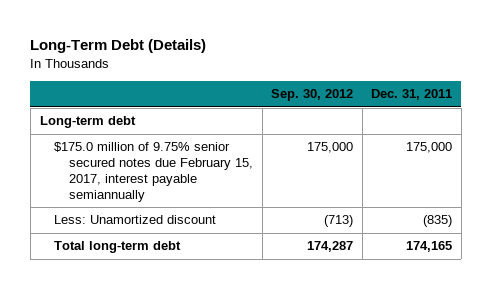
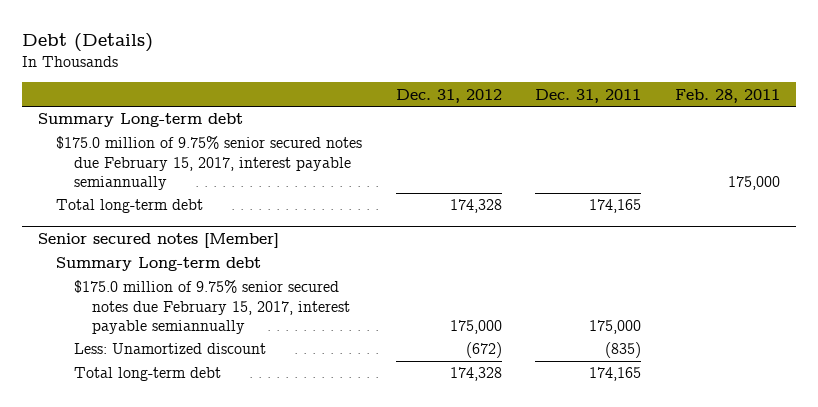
- Long-Term Debt (Details)
+ Debt (Details)
- | Sep. 30, 2012 | Dec. 31, 2011
+ | Dec. 31, 2012 | Dec. 31, 2011 | Feb. 28, 2011
- Long-term debt
+ Summary Long-term debt
+ $175.0 million of 9.75% senior secured notes due February 15, 2017, interest payable semiannually | | | 175,000
+ Total long-term debt | 174,328 | 174,165 |
+ Senior secured notes [Member]
+ Summary Long-term debt

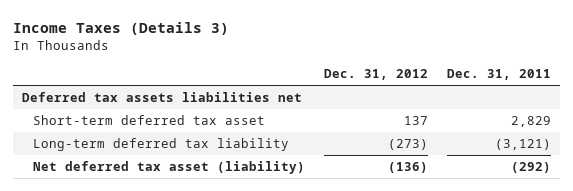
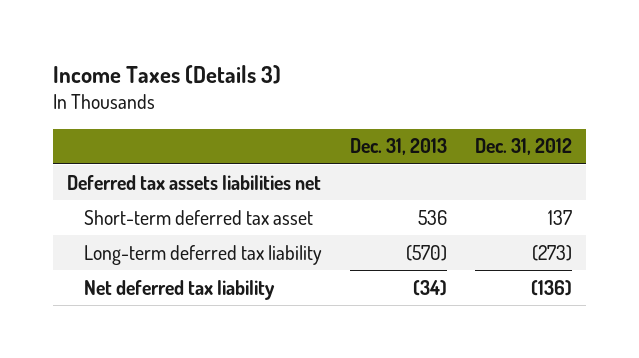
- | Dec. 31, 2012 | Dec. 31, 2011
+ | Dec. 31, 2013 | Dec. 31, 2012
- Net deferred tax asset (liability) | (136) | (292)
+ Net deferred tax liability | (34) | (136)

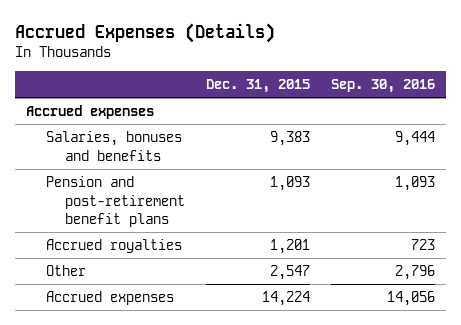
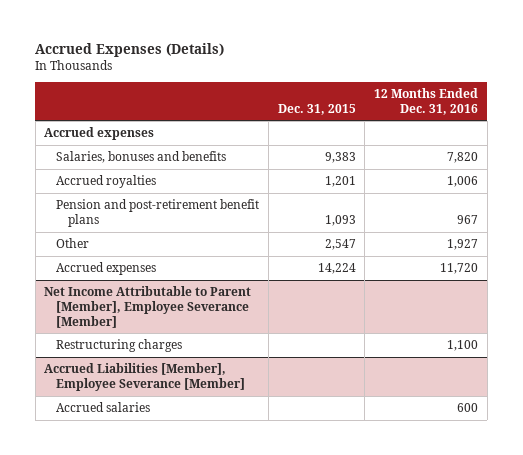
- | Dec. 31, 2015 | Sep. 30, 2016
+ | Dec. 31, 2015 | 12 Months Ended Dec. 31, 2016
moved down: Pension and post-retirement benefit plans | 1,093 | 967
+ Net Income Attributable to Parent [Member], Employee Severance [Member]
+ Restructuring charges | | 1,100
+ Accrued Liabilities [Member], Employee Severance [Member]
+ Accrued salaries | | 600

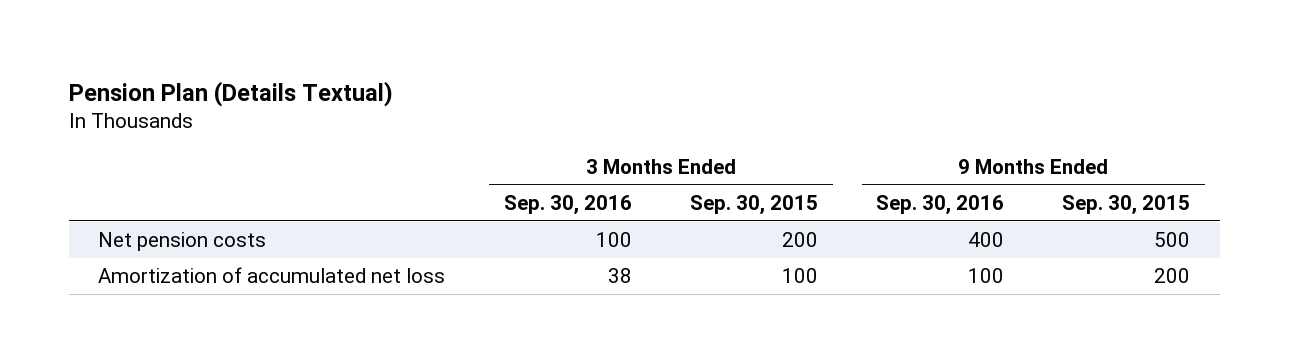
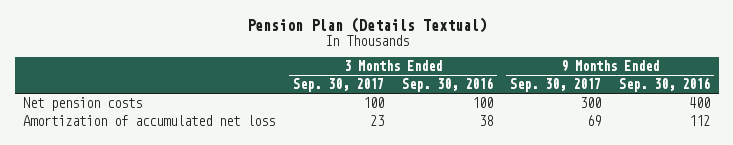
- | 3 Months Ended Sep. 30, 2016 | 3 Months Ended Sep. 30, 2015 | 9 Months Ended Sep. 30, 2016 | 9 Months Ended Sep. 30, 2015
+ | 3 Months Ended Sep. 30, 2017 | 3 Months Ended Sep. 30, 2016 | 9 Months Ended Sep. 30, 2017 | 9 Months Ended Sep. 30, 2016
- Amortization of accumulated net loss | 38 | 100 | 100 | 200
+ Amortization of accumulated net loss | 23 | 38 | 69 | 112

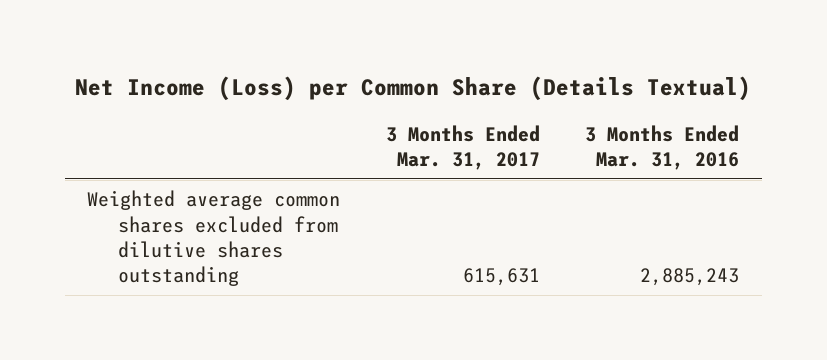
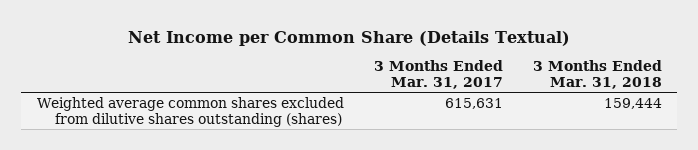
- Net Income (Loss) per Common Share (Details Textual)
+ Net Income per Common Share (Details Textual)
- | 3 Months Ended Mar. 31, 2017 | 3 Months Ended Mar. 31, 2016
+ | 3 Months Ended Mar. 31, 2017 | 3 Months Ended Mar. 31, 2018
- Weighted average common shares excluded from dilutive shares outstanding | 615,631 | 2,885,243
+ Weighted average common shares excluded from dilutive shares outstanding (shares) | 615,631 | 159,444

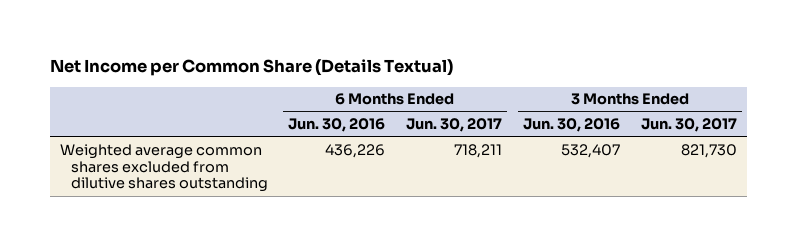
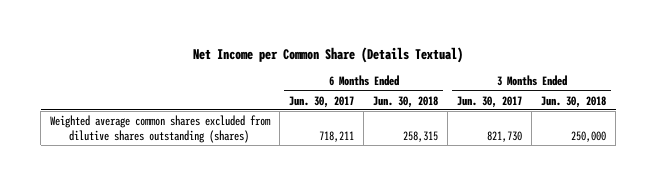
- | 6 Months Ended Jun. 30, 2016 | 6 Months Ended Jun. 30, 2017 | 3 Months Ended Jun. 30, 2016 | 3 Months Ended Jun. 30, 2017
+ | 6 Months Ended Jun. 30, 2017 | 6 Months Ended Jun. 30, 2018 | 3 Months Ended Jun. 30, 2017 | 3 Months Ended Jun. 30, 2018
- Weighted average common shares excluded from dilutive shares outstanding | 436,226 | 718,211 | 532,407 | 821,730
+ Weighted average common shares excluded from dilutive shares outstanding (shares) | 718,211 | 258,315 | 821,730 | 250,000

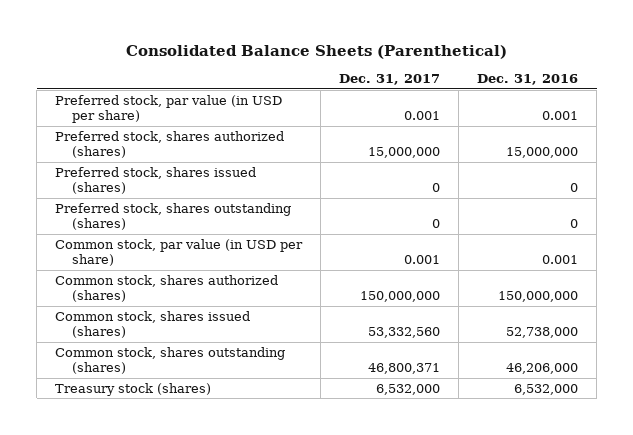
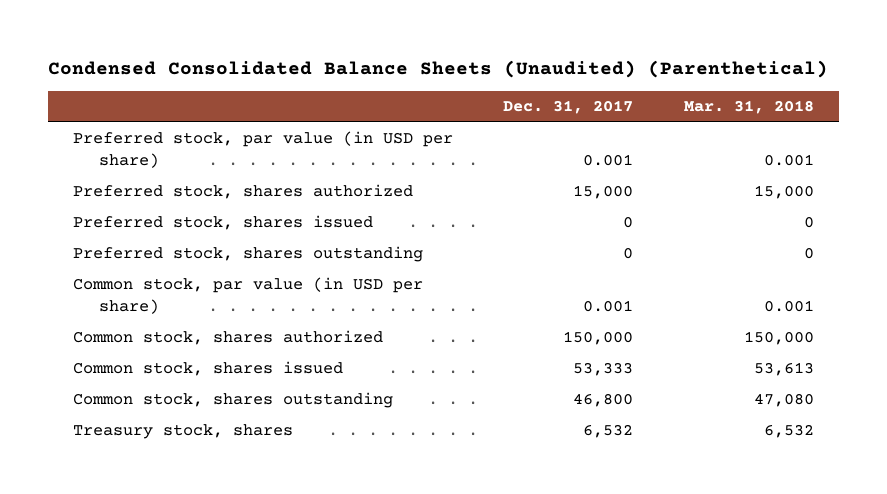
- Consolidated Balance Sheets (Parenthetical)
+ Condensed Consolidated Balance Sheets (Unaudited) (Parenthetical)
- | Dec. 31, 2017 | Dec. 31, 2016
+ | Dec. 31, 2017 | Mar. 31, 2018
- Preferred stock, shares authorized (shares) | 15,000,000 | 15,000,000
- Preferred stock, shares issued (shares) | 0 | 0
- Preferred stock, shares outstanding (shares) | 0 | 0
+ Preferred stock, shares authorized | 15,000 | 15,000
+ Preferred stock, shares issued | 0 | 0
+ Preferred stock, shares outstanding | 0 | 0
- Common stock, shares authorized (shares) | 150,000,000 | 150,000,000
- Common stock, shares issued (shares) | 53,332,560 | 52,738,000
- Common stock, shares outstanding (shares) | 46,800,371 | 46,206,000
- Treasury stock (shares) | 6,532,000 | 6,532,000
+ Common stock, shares authorized | 150,000 | 150,000
+ Common stock, shares issued | 53,333 | 53,613
+ Common stock, shares outstanding | 46,800 | 47,080
+ Treasury stock, shares | 6,532 | 6,532

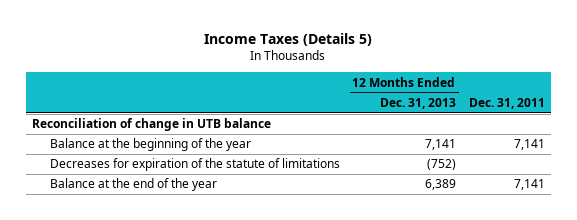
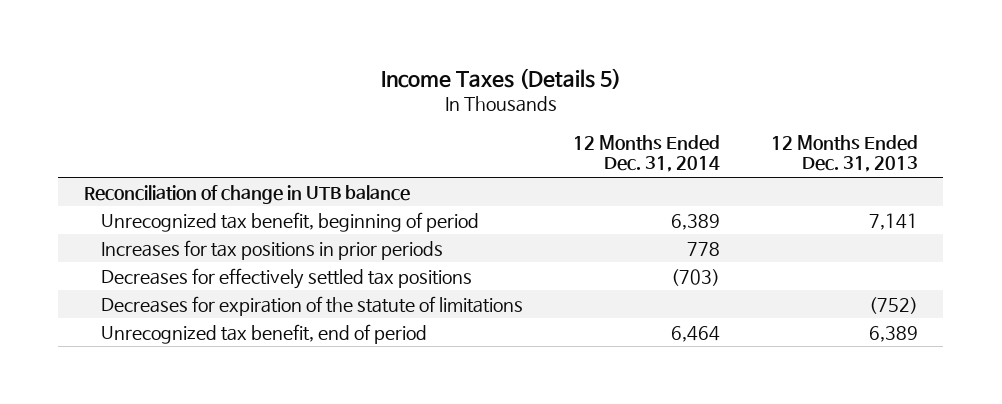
- | 12 Months Ended Dec. 31, 2013 | Dec. 31, 2011
+ | 12 Months Ended Dec. 31, 2014 | 12 Months Ended Dec. 31, 2013
- Balance at the beginning of the year | 7,141 | 7,141
+ Unrecognized tax benefit, beginning of period | 6,389 | 7,141
+ Increases for tax positions in prior periods | 778 |
+ Decreases for effectively settled tax positions | (703) |
- Balance at the end of the year | 6,389 | 7,141
+ Unrecognized tax benefit, end of period | 6,464 | 6,389

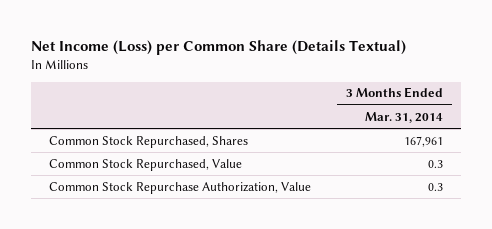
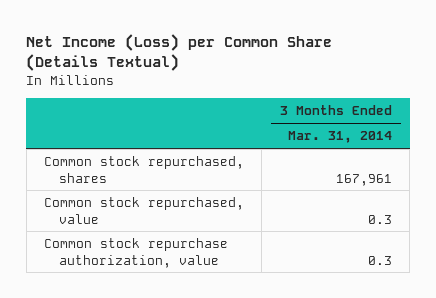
- Common Stock Repurchased, Shares | 167,961
- Common Stock Repurchased, Value | 0.3
- Common Stock Repurchase Authorization, Value | 0.3
+ Common stock repurchased, shares | 167,961
+ Common stock repurchased, value | 0.3
+ Common stock repurchase authorization, value | 0.3

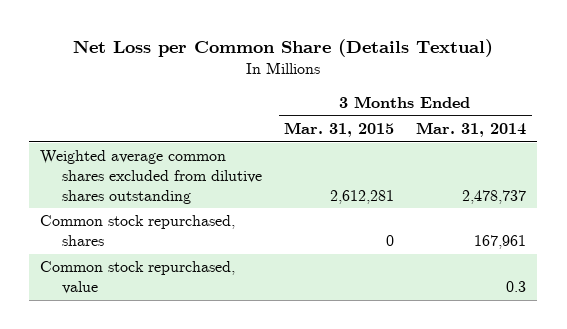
- Net Income (Loss) per Common Share (Details Textual)
+ Net Loss per Common Share (Details Textual)
- | 3 Months Ended Mar. 31, 2014
+ | 3 Months Ended Mar. 31, 2015 | 3 Months Ended Mar. 31, 2014
+ Weighted average common shares excluded from dilutive shares outstanding | 2,612,281 | 2,478,737
- Common stock repurchase authorization, value | 0.3

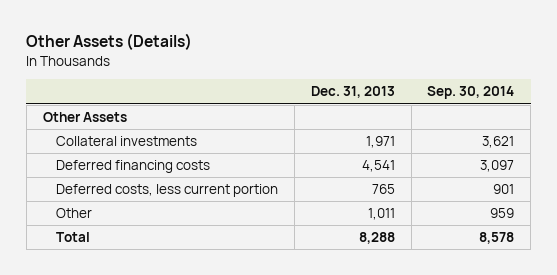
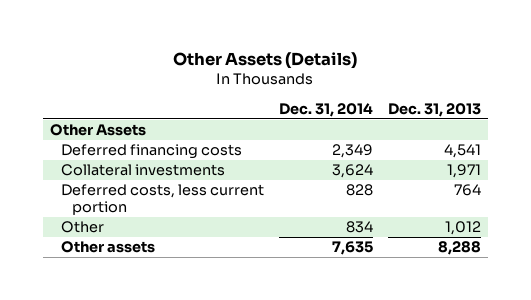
- | Dec. 31, 2013 | Sep. 30, 2014
+ | Dec. 31, 2014 | Dec. 31, 2013
- Deferred costs, less current portion | 765 | 901
- Other | 1,011 | 959
- Total | 8,288 | 8,578
moved down: Collateral investments | 3,624 | 1,971
+ Deferred costs, less current portion | 828 | 764
+ Other | 834 | 1,012
+ Other assets | 7,635 | 8,288

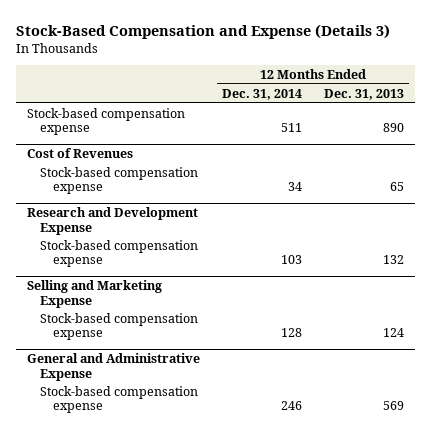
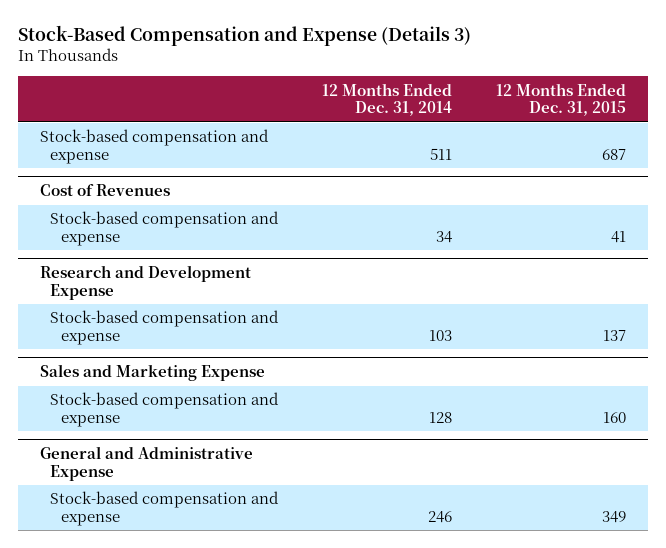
- | 12 Months Ended Dec. 31, 2014 | 12 Months Ended Dec. 31, 2013
+ | 12 Months Ended Dec. 31, 2014 | 12 Months Ended Dec. 31, 2015
- Stock-based compensation expense | 511 | 890
+ Stock-based compensation and expense | 511 | 687
@ Cost of Revenues
- Stock-based compensation expense | 34 | 65
+ Stock-based compensation and expense | 34 | 41
@ Research and Development Expense
- Stock-based compensation expense | 103 | 132
- Selling and Marketing Expense
- Stock-based compensation expense | 128 | 124
@ Research and Development Expense
+ Stock-based compensation and expense | 103 | 137
+ Sales and Marketing Expense
+ Stock-based compensation and expense | 128 | 160
@ General and Administrative Expense
- Stock-based compensation expense | 246 | 569
+ Stock-based compensation and expense | 246 | 349

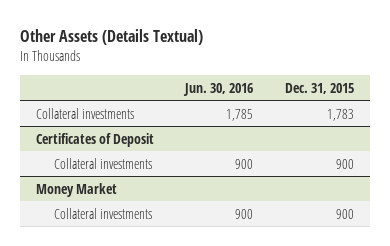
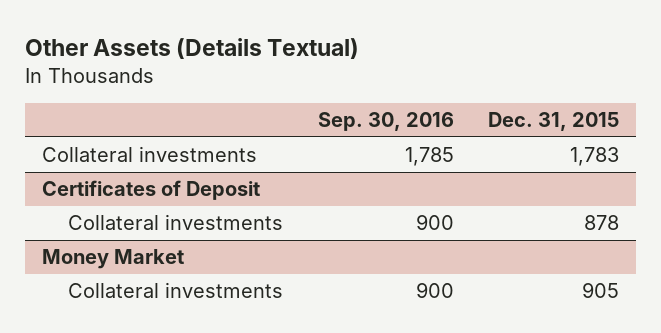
- | Jun. 30, 2016 | Dec. 31, 2015
+ | Sep. 30, 2016 | Dec. 31, 2015
@ Certificates of Deposit
- Collateral investments | 900 | 900
+ Collateral investments | 900 | 878
@ Money Market
- Collateral investments | 900 | 900
+ Collateral investments | 900 | 905

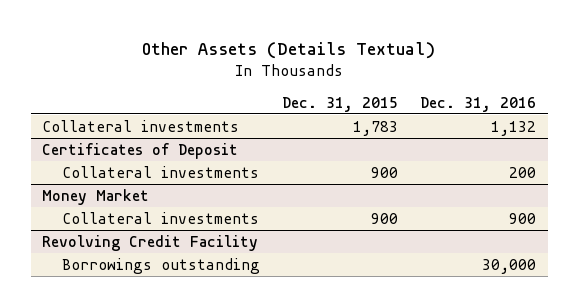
- | Sep. 30, 2016 | Dec. 31, 2015
+ | Dec. 31, 2015 | Dec. 31, 2016
@ Certificates of Deposit
- Collateral investments | 900 | 878
+ Collateral investments | 900 | 200
@ Money Market
- Collateral investments | 900 | 905
+ Collateral investments | 900 | 900
+ Revolving Credit Facility
+ Borrowings outstanding | | 30,000

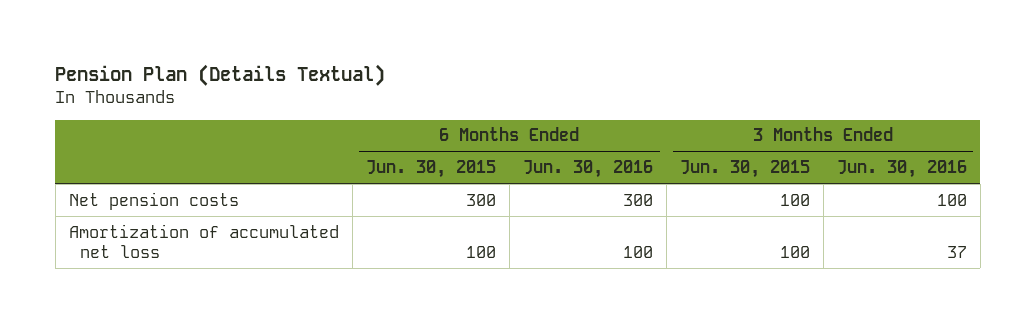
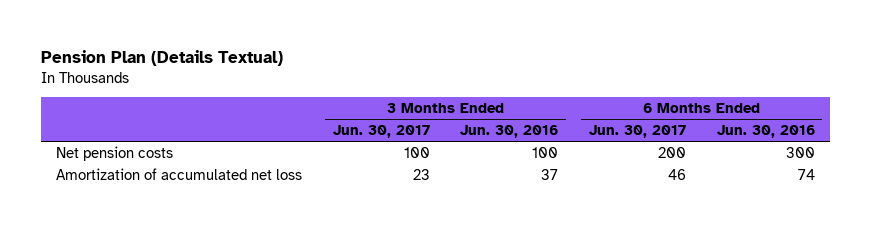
- | 6 Months Ended Jun. 30, 2015 | 6 Months Ended Jun. 30, 2016 | 3 Months Ended Jun. 30, 2015 | 3 Months Ended Jun. 30, 2016
+ | 3 Months Ended Jun. 30, 2017 | 3 Months Ended Jun. 30, 2016 | 6 Months Ended Jun. 30, 2017 | 6 Months Ended Jun. 30, 2016
- Amortization of accumulated net loss | 100 | 100 | 100 | 37
+ Amortization of accumulated net loss | 23 | 37 | 46 | 74

